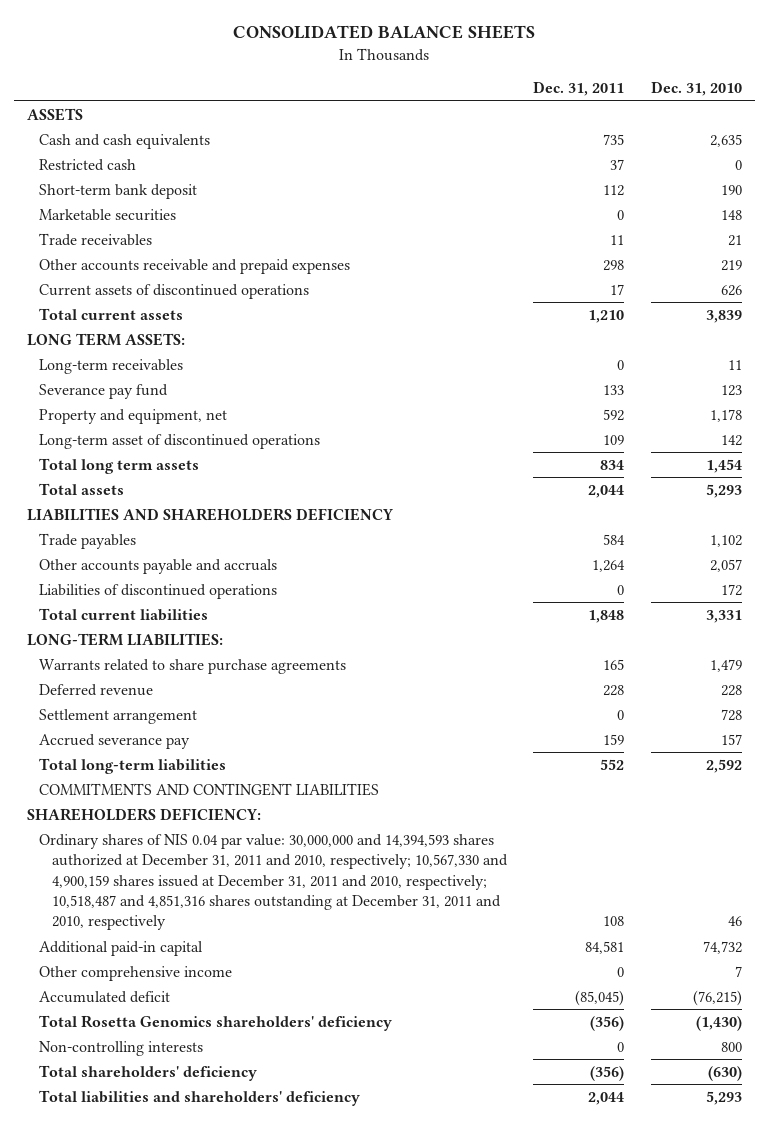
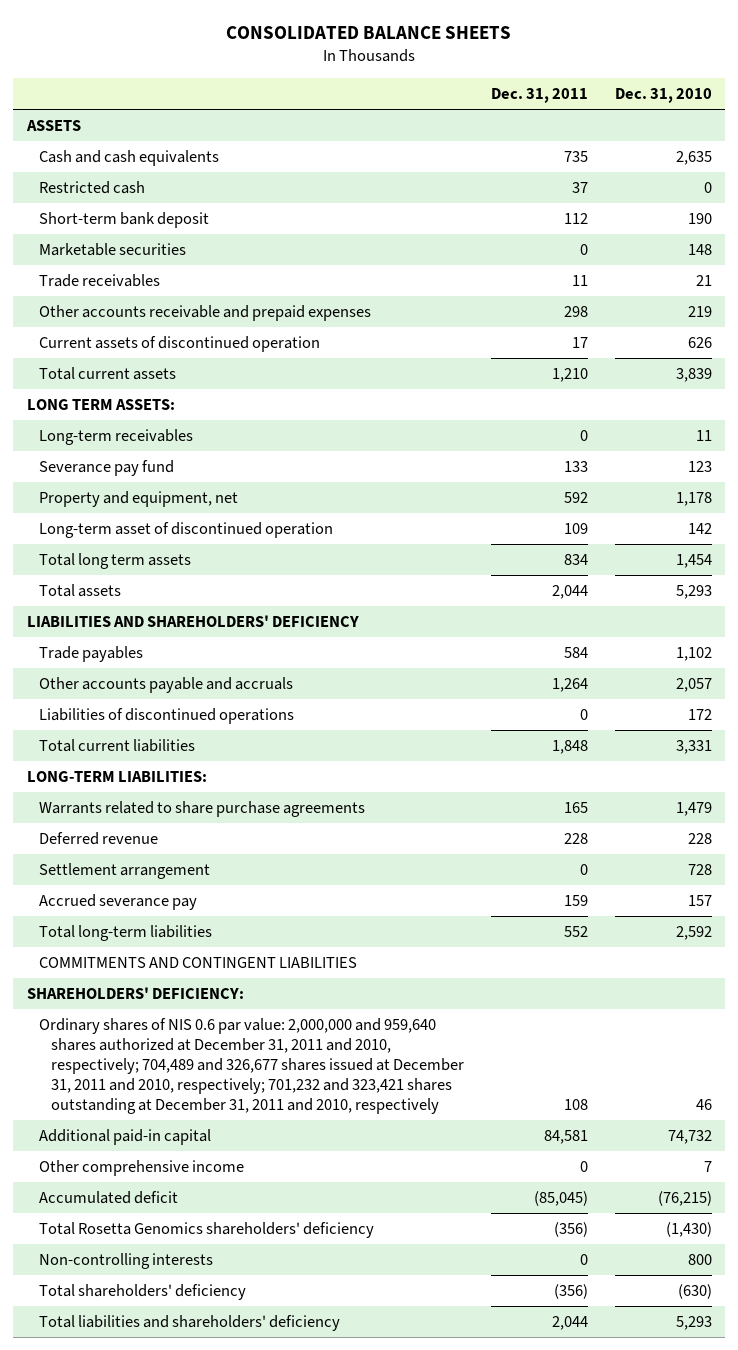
- Current assets of discontinued operations | 17 | 626
+ Current assets of discontinued operation | 17 | 626
- Long-term asset of discontinued operations | 109 | 142
+ Long-term asset of discontinued operation | 109 | 142
- LIABILITIES AND SHAREHOLDERS DEFICIENCY
+ LIABILITIES AND SHAREHOLDERS' DEFICIENCY
- SHAREHOLDERS DEFICIENCY:
- Ordinary shares of NIS 0.04 par value: 30,000,000 and 14,394,593 shares authorized at December 31, 2011 and 2010, respectively; 10,567,330 and 4,900,159 shares issued at December 31, 2011 and 2010, respectively; 10,518,487 and 4,851,316 shares outstanding at December 31, 2011 and 2010, respectively | 108 | 46
+ SHAREHOLDERS' DEFICIENCY:
+ Ordinary shares of NIS 0.6 par value: 2,000,000 and 959,640 shares authorized at December 31, 2011 and 2010, respectively; 704,489 and 326,677 shares issued at December 31, 2011 and 2010, respectively; 701,232 and 323,421 shares outstanding at December 31, 2011 and 2010, respectively | 108 | 46

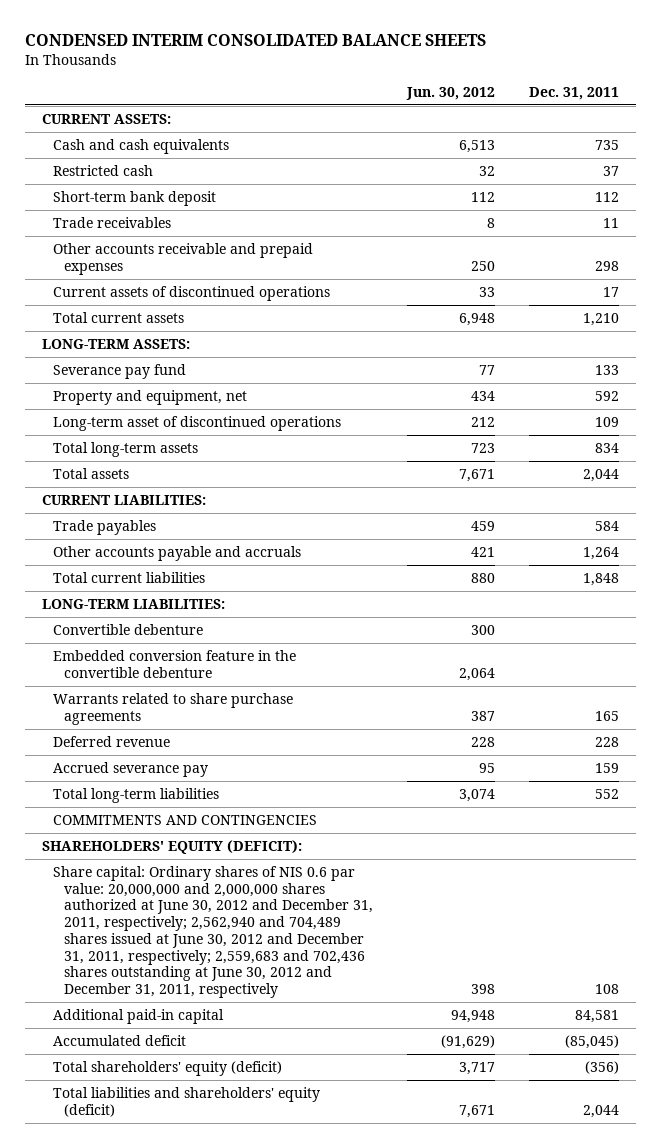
- CONSOLIDATED BALANCE SHEETS
+ CONDENSED INTERIM CONSOLIDATED BALANCE SHEETS
- | Dec. 31, 2011 | Dec. 31, 2010
+ | Jun. 30, 2012 | Dec. 31, 2011
- ASSETS
+ CURRENT ASSETS:
- Marketable securities | 0 | 148
- Current assets of discontinued operation | 17 | 626
+ Current assets of discontinued operations | 33 | 17
- LONG TERM ASSETS:
- Long-term receivables | 0 | 11
+ LONG-TERM ASSETS:
- Long-term asset of discontinued operation | 109 | 142
- Total long term assets | 834 | 1,454
+ Long-term asset of discontinued operations | 212 | 109
+ Total long-term assets | 723 | 834
- LIABILITIES AND SHAREHOLDERS' DEFICIENCY
+ CURRENT LIABILITIES:
- Liabilities of discontinued operations | 0 | 172
+ Convertible debenture | 300 |
+ Embedded conversion feature in the convertible debenture | 2,064 |
- Settlement arrangement | 0 | 728
- COMMITMENTS AND CONTINGENT LIABILITIES
- SHAREHOLDERS' DEFICIENCY:
- Ordinary shares of NIS 0.6 par value: 2,000,000 and 959,640 shares authorized at December 31, 2011 and 2010, respectively; 704,489 and 326,677 shares issued at December 31, 2011 and 2010, respectively; 701,232 and 323,421 shares outstanding at December 31, 2011 and 2010, respectively | 108 | 46
+ COMMITMENTS AND CONTINGENCIES
+ SHAREHOLDERS' EQUITY (DEFICIT):
+ Share capital: Ordinary shares of NIS 0.6 par value: 20,000,000 and 2,000,000 shares authorized at June 30, 2012 and December 31, 2011, respectively; 2,562,940 and 704,489 shares issued at June 30, 2012 and December 31, 2011, respectively; 2,559,683 and 702,436 shares outstanding at June 30, 2012 and December 31, 2011, respectively | 398 | 108
- Other comprehensive income | 0 | 7
- Total Rosetta Genomics shareholders' deficiency | (356) | (1,430)
- Non-controlling interests | 0 | 800
- Total shareholders' deficiency | (356) | (630)
- Total liabilities and shareholders' deficiency | 2,044 | 5,293
+ Total shareholders' equity (deficit) | 3,717 | (356)
+ Total liabilities and shareholders' equity (deficit) | 7,671 | 2,044

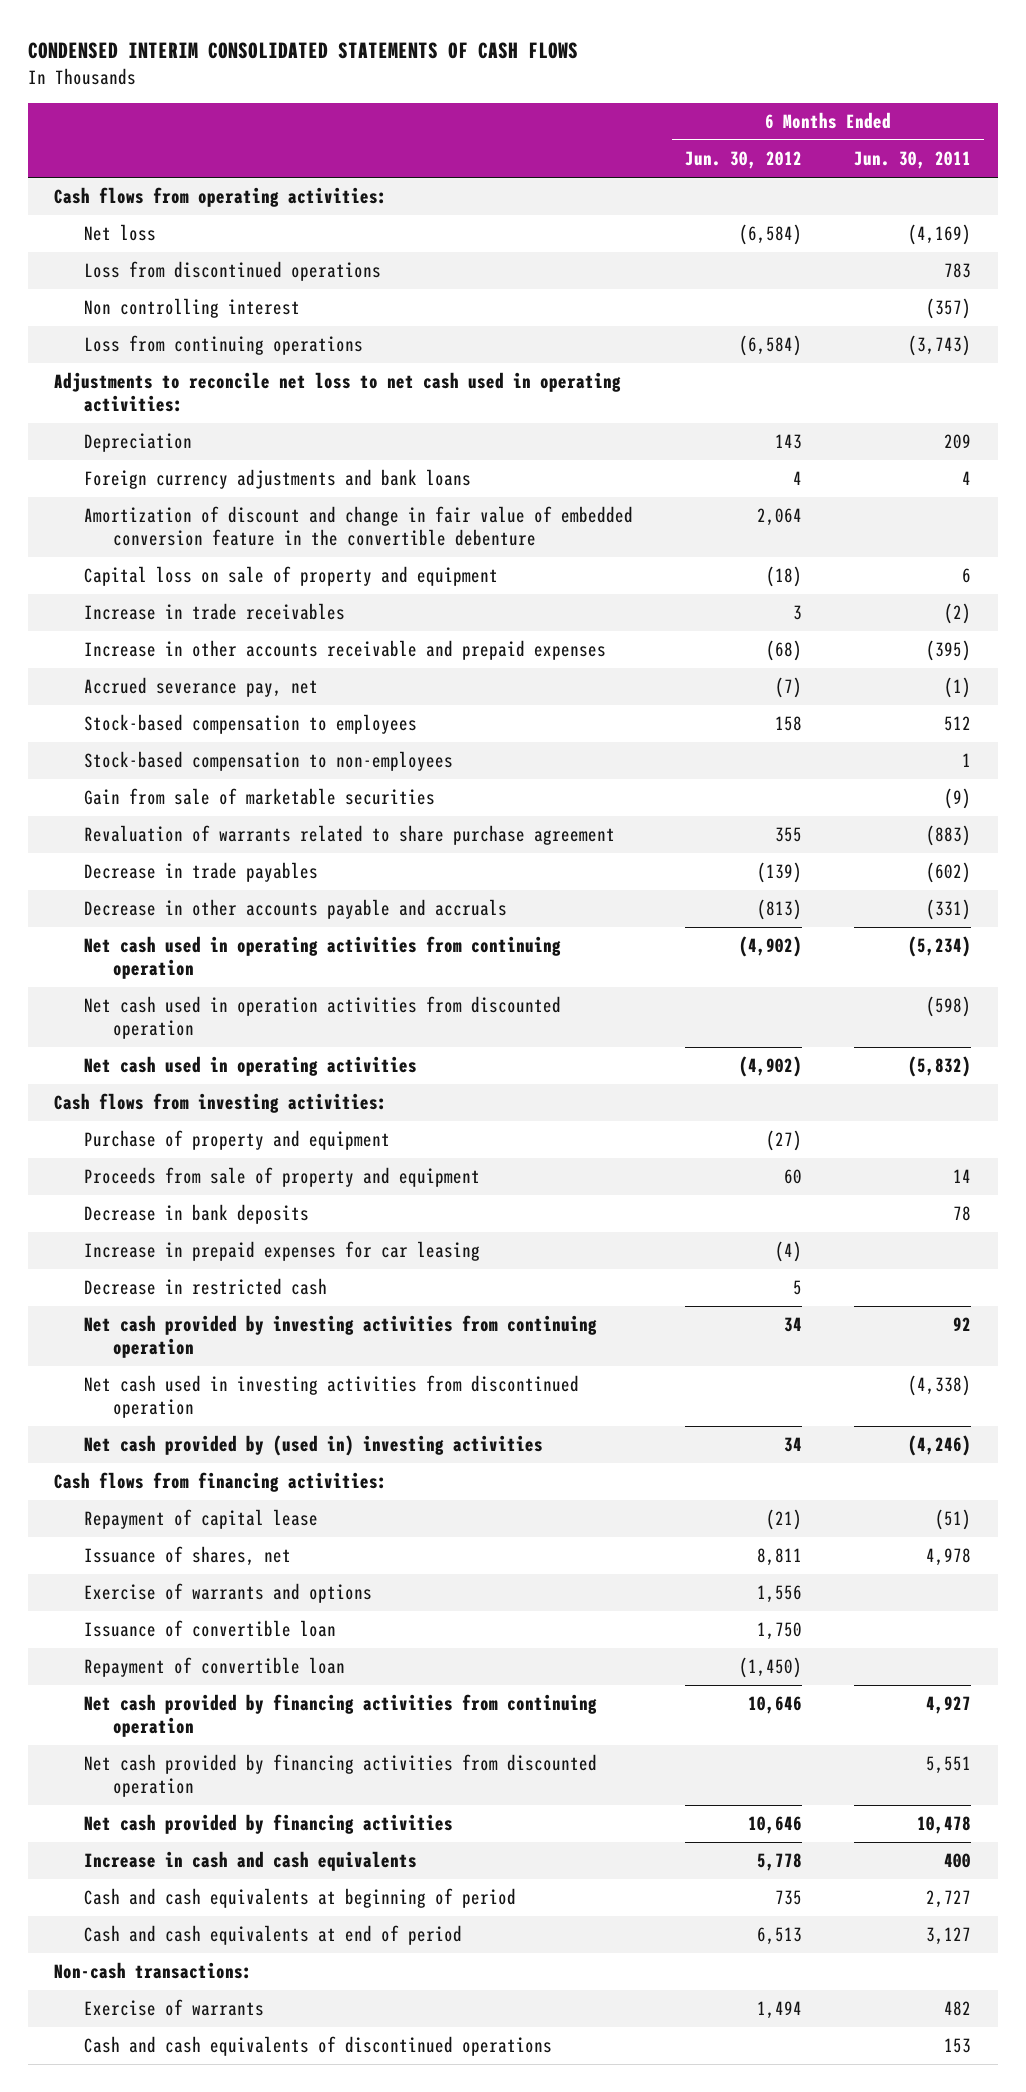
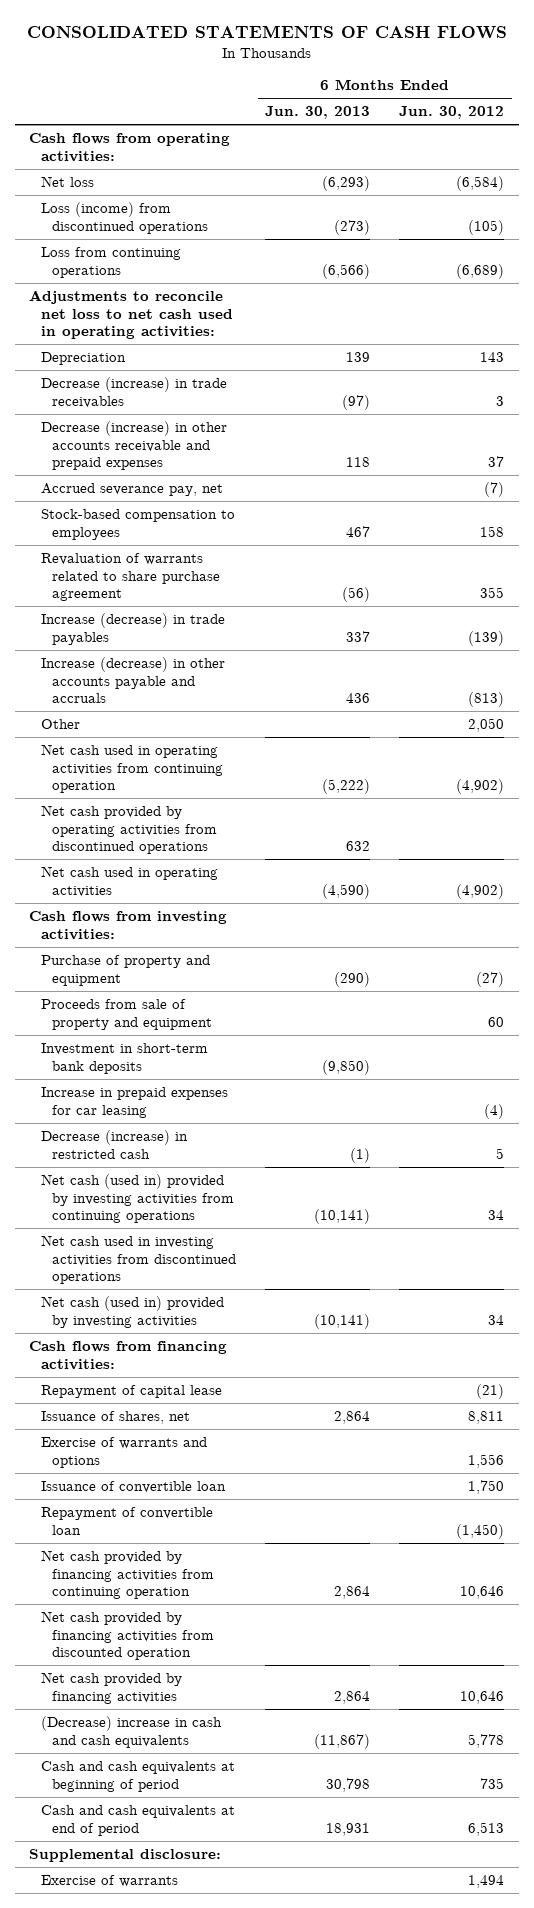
- CONDENSED INTERIM CONSOLIDATED STATEMENTS OF CASH FLOWS
+ CONSOLIDATED STATEMENTS OF CASH FLOWS
- | 6 Months Ended Jun. 30, 2012 | 6 Months Ended Jun. 30, 2011
+ | 6 Months Ended Jun. 30, 2013 | 6 Months Ended Jun. 30, 2012
- Loss from discontinued operations | | 783
- Non controlling interest | | (357)
- Loss from continuing operations | (6,584) | (3,743)
+ Loss (income) from discontinued operations | (273) | (105)
+ Loss from continuing operations | (6,566) | (6,689)
- Foreign currency adjustments and bank loans | 4 | 4
- Amortization of discount and change in fair value of embedded conversion feature in the convertible debenture | 2,064 |
- Capital loss on sale of property and equipment | (18) | 6
- Increase in trade receivables | 3 | (2)
- Increase in other accounts receivable and prepaid expenses | (68) | (395)
+ Decrease (increase) in trade receivables | (97) | 3
+ Decrease (increase) in other accounts receivable and prepaid expenses | 118 | 37
- Stock-based compensation to non-employees | | 1
- Gain from sale of marketable securities | | (9)
- Decrease in trade payables | (139) | (602)
- Decrease in other accounts payable and accruals | (813) | (331)
+ Increase (decrease) in trade payables | 337 | (139)
+ Increase (decrease) in other accounts payable and accruals | 436 | (813)
+ Other | | 2,050
- Net cash used in operation activities from discounted operation | | (598)
+ Net cash provided by operating activities from discontinued operations | 632 |
- Decrease in bank deposits | | 78
+ Investment in short-term bank deposits | (9,850) |
- Decrease in restricted cash | 5 |
- Net cash provided by investing activities from continuing operation | 34 | 92
- Net cash used in investing activities from discontinued operation | | (4,338)
- Net cash provided by (used in) investing activities | 34 | (4,246)
+ Decrease (increase) in restricted cash | (1) | 5
+ Net cash (used in) provided by investing activities from continuing operations | (10,141) | 34
+ Net cash used in investing activities from discontinued operations
+ Net cash (used in) provided by investing activities | (10,141) | 34
- Increase in cash and cash equivalents | 5,778 | 400
+ (Decrease) increase in cash and cash equivalents | (11,867) | 5,778
- Non-cash transactions:
+ Supplemental disclosure:
- Cash and cash equivalents of discontinued operations | | 153

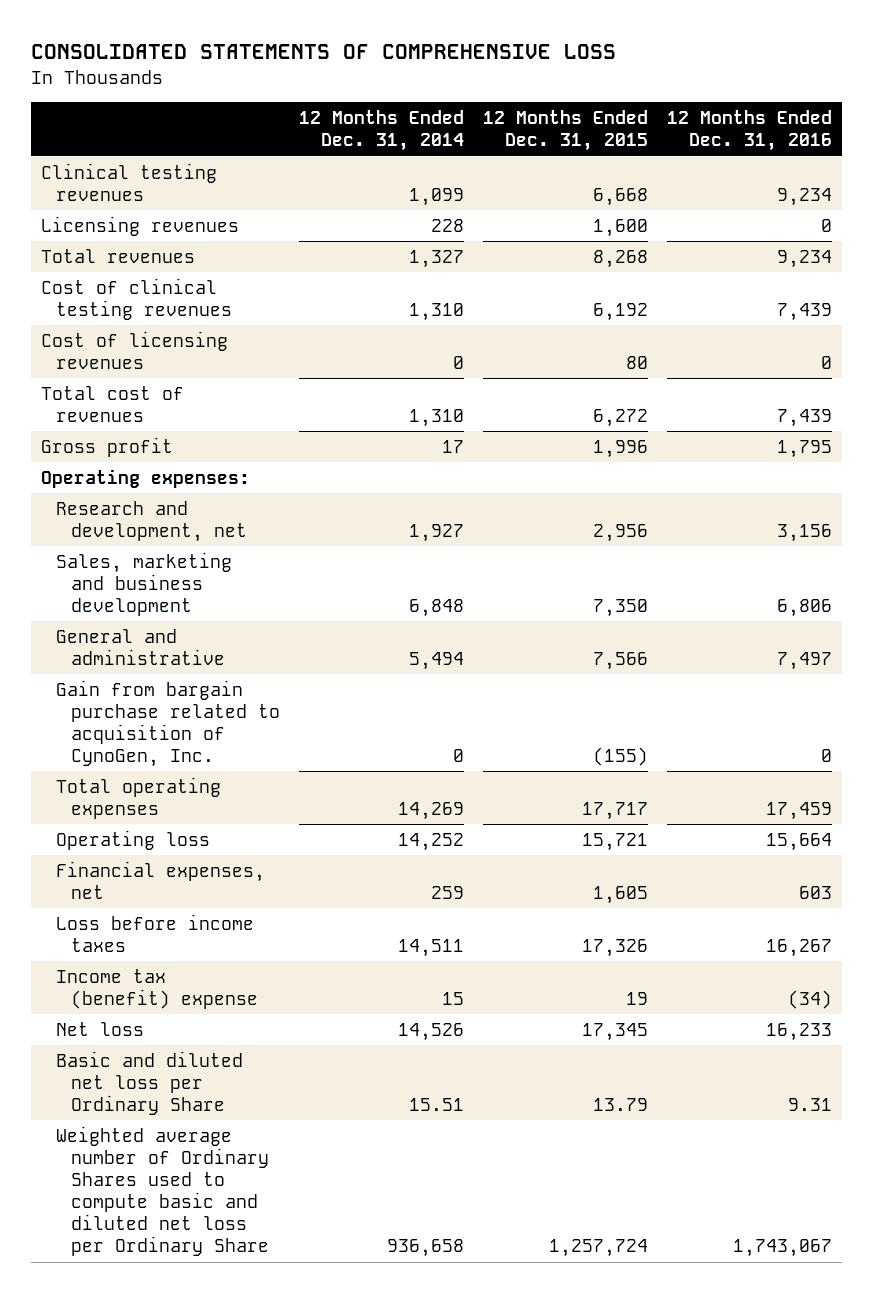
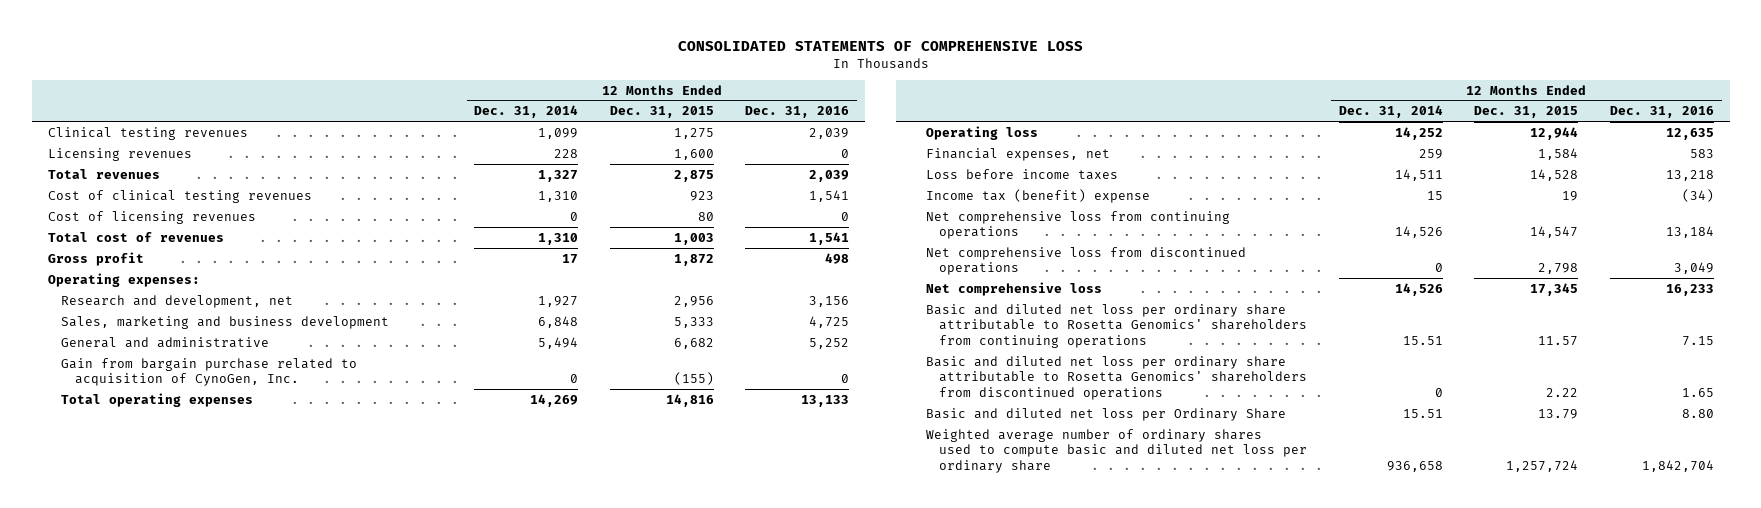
- Clinical testing revenues | 1,099 | 6,668 | 9,234
+ Clinical testing revenues | 1,099 | 1,275 | 2,039
- Total revenues | 1,327 | 8,268 | 9,234
- Cost of clinical testing revenues | 1,310 | 6,192 | 7,439
+ Total revenues | 1,327 | 2,875 | 2,039
+ Cost of clinical testing revenues | 1,310 | 923 | 1,541
- Total cost of revenues | 1,310 | 6,272 | 7,439
- Gross profit | 17 | 1,996 | 1,795
+ Total cost of revenues | 1,310 | 1,003 | 1,541
+ Gross profit | 17 | 1,872 | 498
- Sales, marketing and business development | 6,848 | 7,350 | 6,806
- General and administrative | 5,494 | 7,566 | 7,497
+ Sales, marketing and business development | 6,848 | 5,333 | 4,725
+ General and administrative | 5,494 | 6,682 | 5,252
- Total operating expenses | 14,269 | 17,717 | 17,459
- Operating loss | 14,252 | 15,721 | 15,664
- Financial expenses, net | 259 | 1,605 | 603
- Loss before income taxes | 14,511 | 17,326 | 16,267
+ Total operating expenses | 14,269 | 14,816 | 13,133
+ Operating loss | 14,252 | 12,944 | 12,635
+ Financial expenses, net | 259 | 1,584 | 583
+ Loss before income taxes | 14,511 | 14,528 | 13,218
- Net loss | 14,526 | 17,345 | 16,233
- Basic and diluted net loss per Ordinary Share | 15.51 | 13.79 | 9.31
- Weighted average number of Ordinary Shares used to compute basic and diluted net loss per Ordinary Share | 936,658 | 1,257,724 | 1,743,067
+ Net comprehensive loss from continuing operations | 14,526 | 14,547 | 13,184
+ Net comprehensive loss from discontinued operations | 0 | 2,798 | 3,049
+ Net comprehensive loss | 14,526 | 17,345 | 16,233
+ Basic and diluted net loss per ordinary share attributable to Rosetta Genomics' shareholders from continuing operations | 15.51 | 11.57 | 7.15
+ Basic and diluted net loss per ordinary share attributable to Rosetta Genomics' shareholders from discontinued operations | 0 | 2.22 | 1.65
+ Basic and diluted net loss per Ordinary Share | 15.51 | 13.79 | 8.80
+ Weighted average number of ordinary shares used to compute basic and diluted net loss per ordinary share | 936,658 | 1,257,724 | 1,842,704

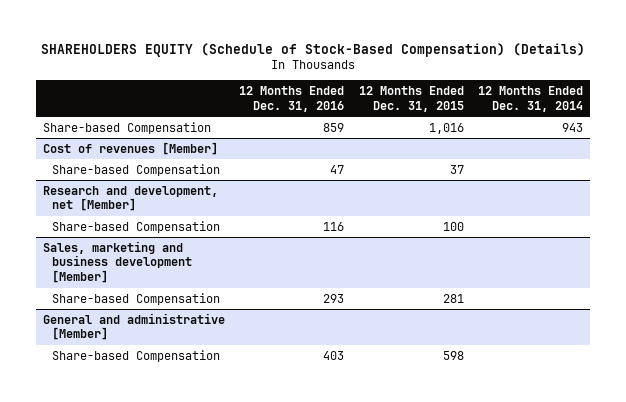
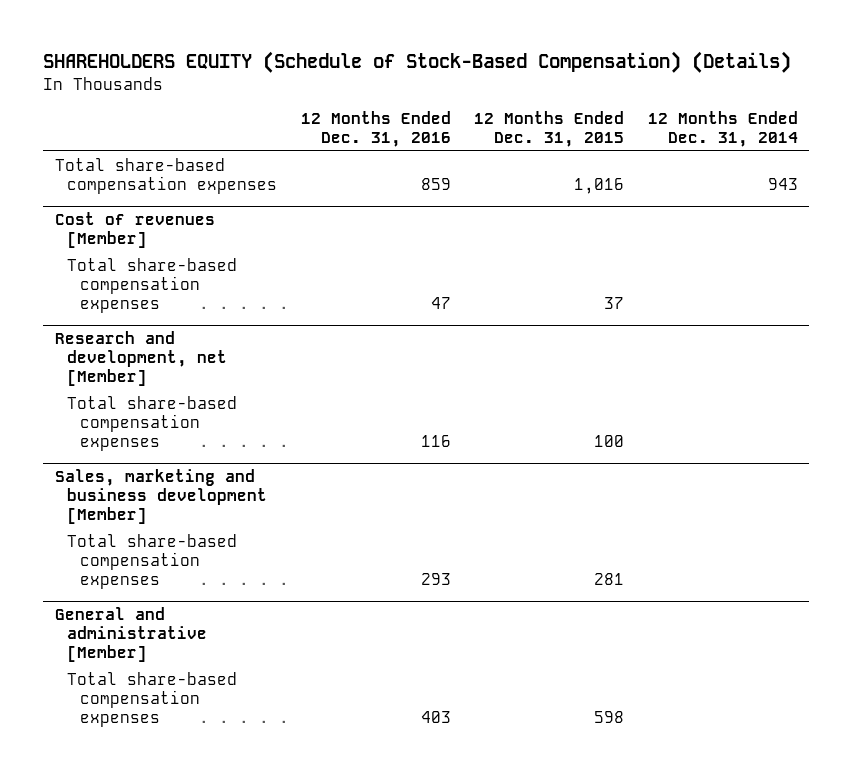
- Share-based Compensation | 859 | 1,016 | 943
+ Total share-based compensation expenses | 859 | 1,016 | 943
@ Cost of revenues [Member]
- Share-based Compensation | 47 | 37 |
+ Total share-based compensation expenses | 47 | 37 |
@ Research and development, net [Member]
- Share-based Compensation | 116 | 100 |
+ Total share-based compensation expenses | 116 | 100 |
@ Sales, marketing and business development [Member]
- Share-based Compensation | 293 | 281 |
+ Total share-based compensation expenses | 293 | 281 |
@ General and administrative [Member]
- Share-based Compensation | 403 | 598 |
+ Total share-based compensation expenses | 403 | 598 |

